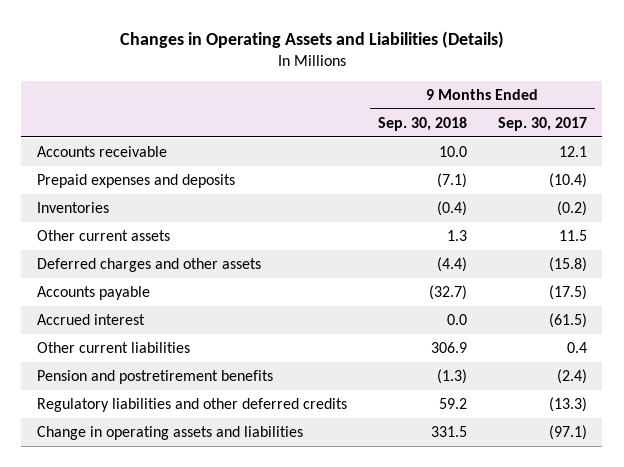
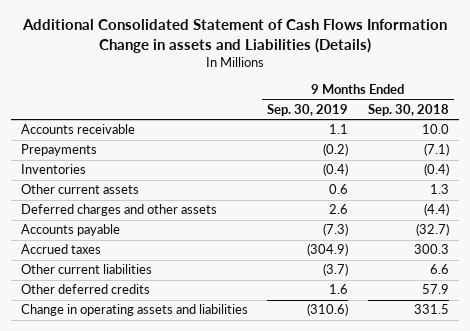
- Changes in Operating Assets and Liabilities (Details)
+ Additional Consolidated Statement of Cash Flows Information Change in assets and Liabilities (Details)
- | 9 Months Ended Sep. 30, 2018 | 9 Months Ended Sep. 30, 2017
+ | 9 Months Ended Sep. 30, 2019 | 9 Months Ended Sep. 30, 2018
- Prepaid expenses and deposits | (7.1) | (10.4)
+ Prepayments | (0.2) | (7.1)
- Accrued interest | 0.0 | (61.5)
- Other current liabilities | 306.9 | 0.4
- Pension and postretirement benefits | (1.3) | (2.4)
- Regulatory liabilities and other deferred credits | 59.2 | (13.3)
+ Accrued taxes | (304.9) | 300.3
+ Other current liabilities | (3.7) | 6.6
+ Other deferred credits | 1.6 | 57.9

